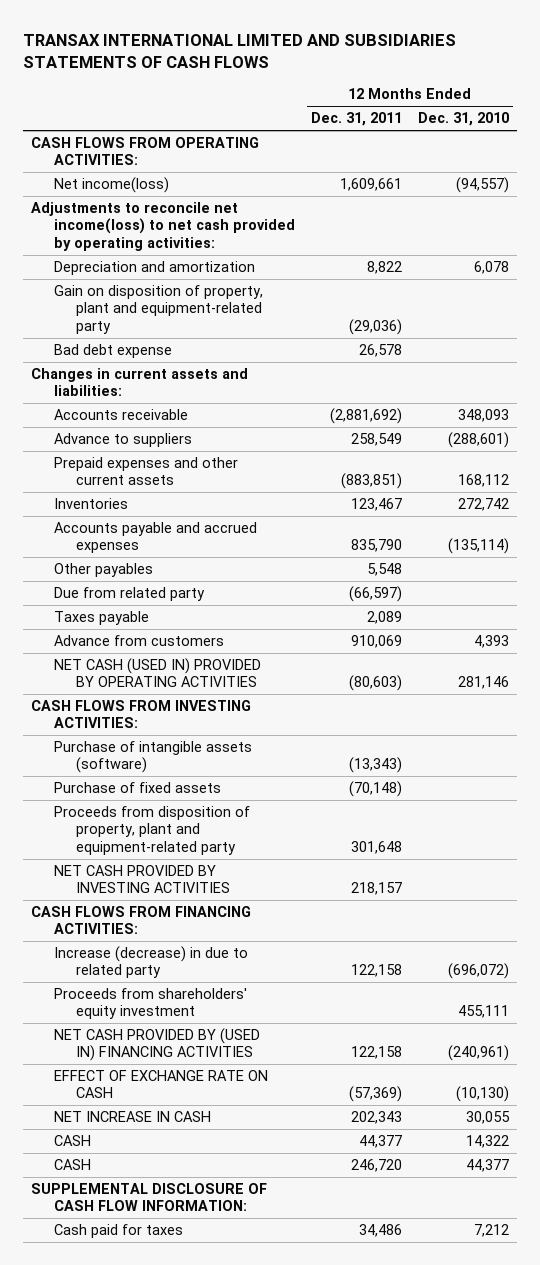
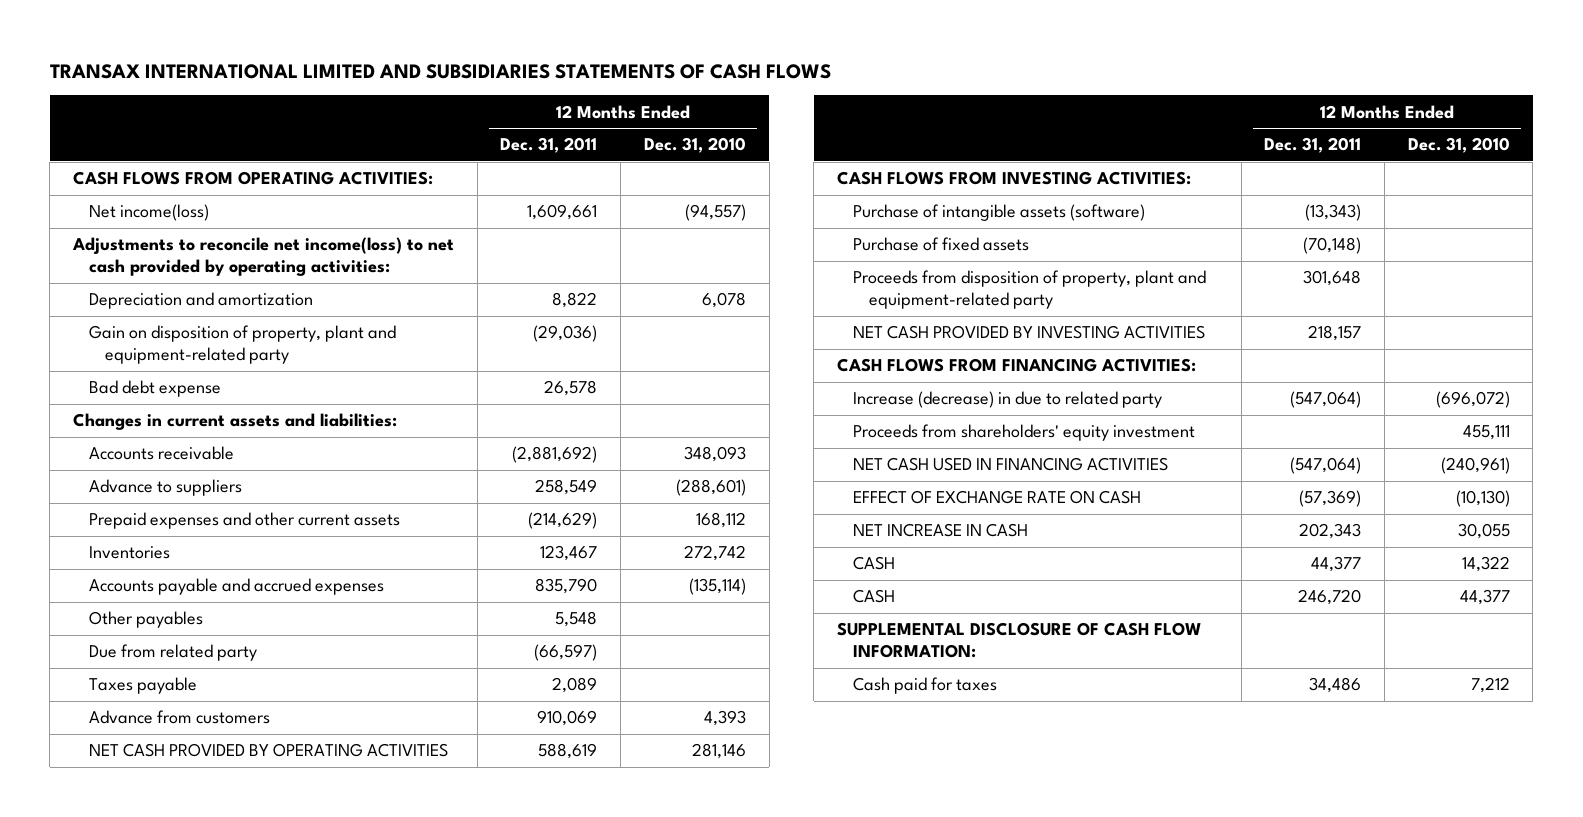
- Prepaid expenses and other current assets | (883,851) | 168,112
+ Prepaid expenses and other current assets | (214,629) | 168,112
- NET CASH (USED IN) PROVIDED BY OPERATING ACTIVITIES | (80,603) | 281,146
+ NET CASH PROVIDED BY OPERATING ACTIVITIES | 588,619 | 281,146
- Increase (decrease) in due to related party | 122,158 | (696,072)
+ Increase (decrease) in due to related party | (547,064) | (696,072)
- NET CASH PROVIDED BY (USED IN) FINANCING ACTIVITIES | 122,158 | (240,961)
+ NET CASH USED IN FINANCING ACTIVITIES | (547,064) | (240,961)

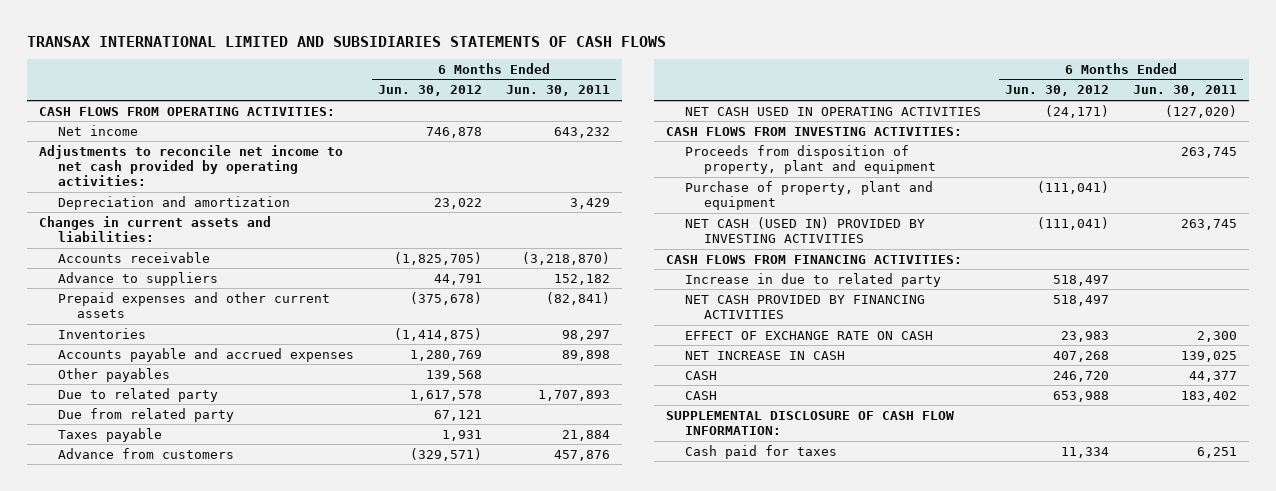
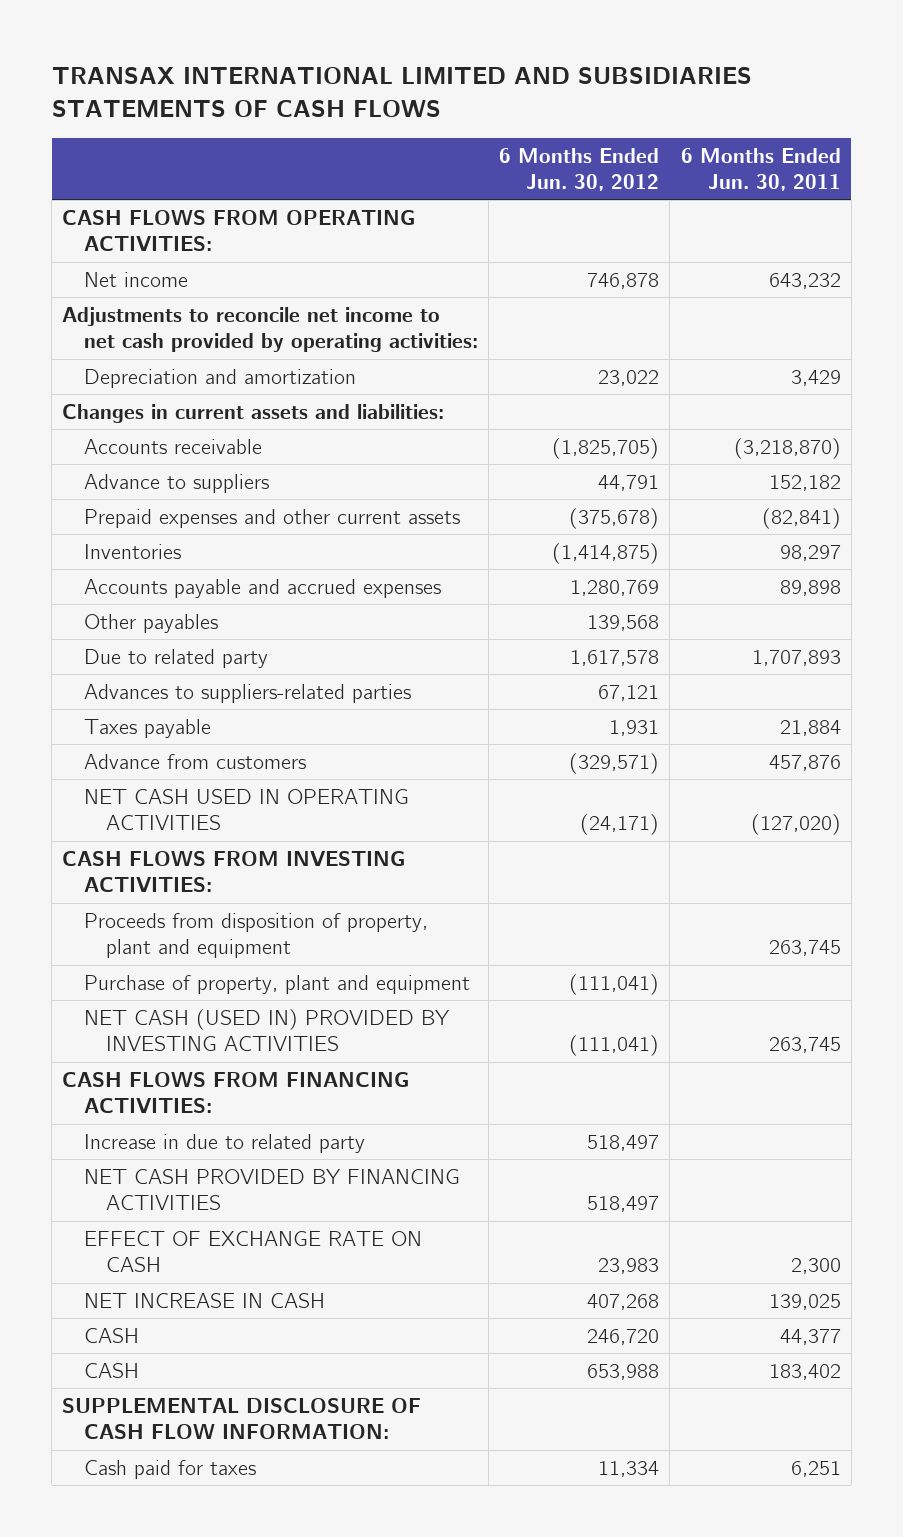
- Due from related party | 67,121 |
+ Advances to suppliers-related parties | 67,121 |

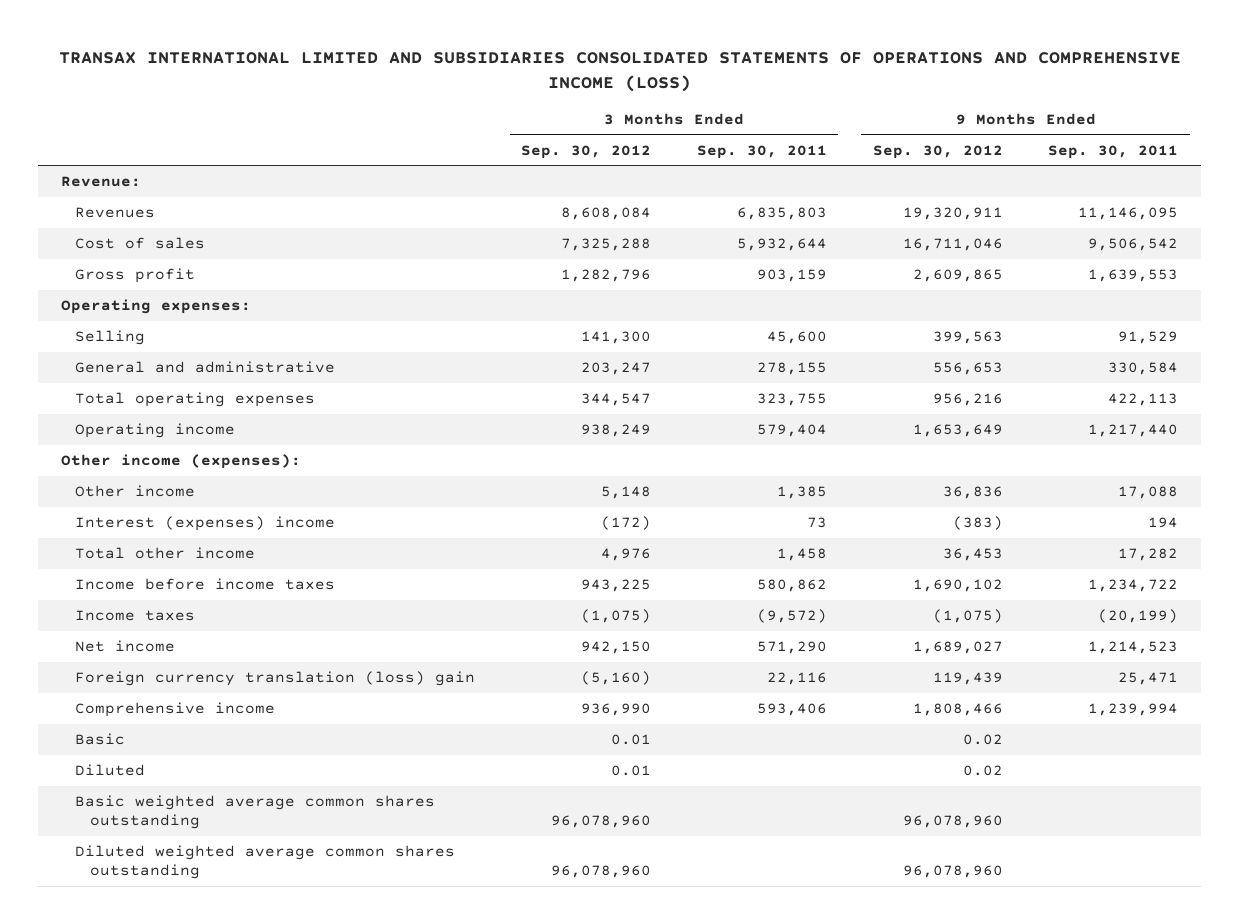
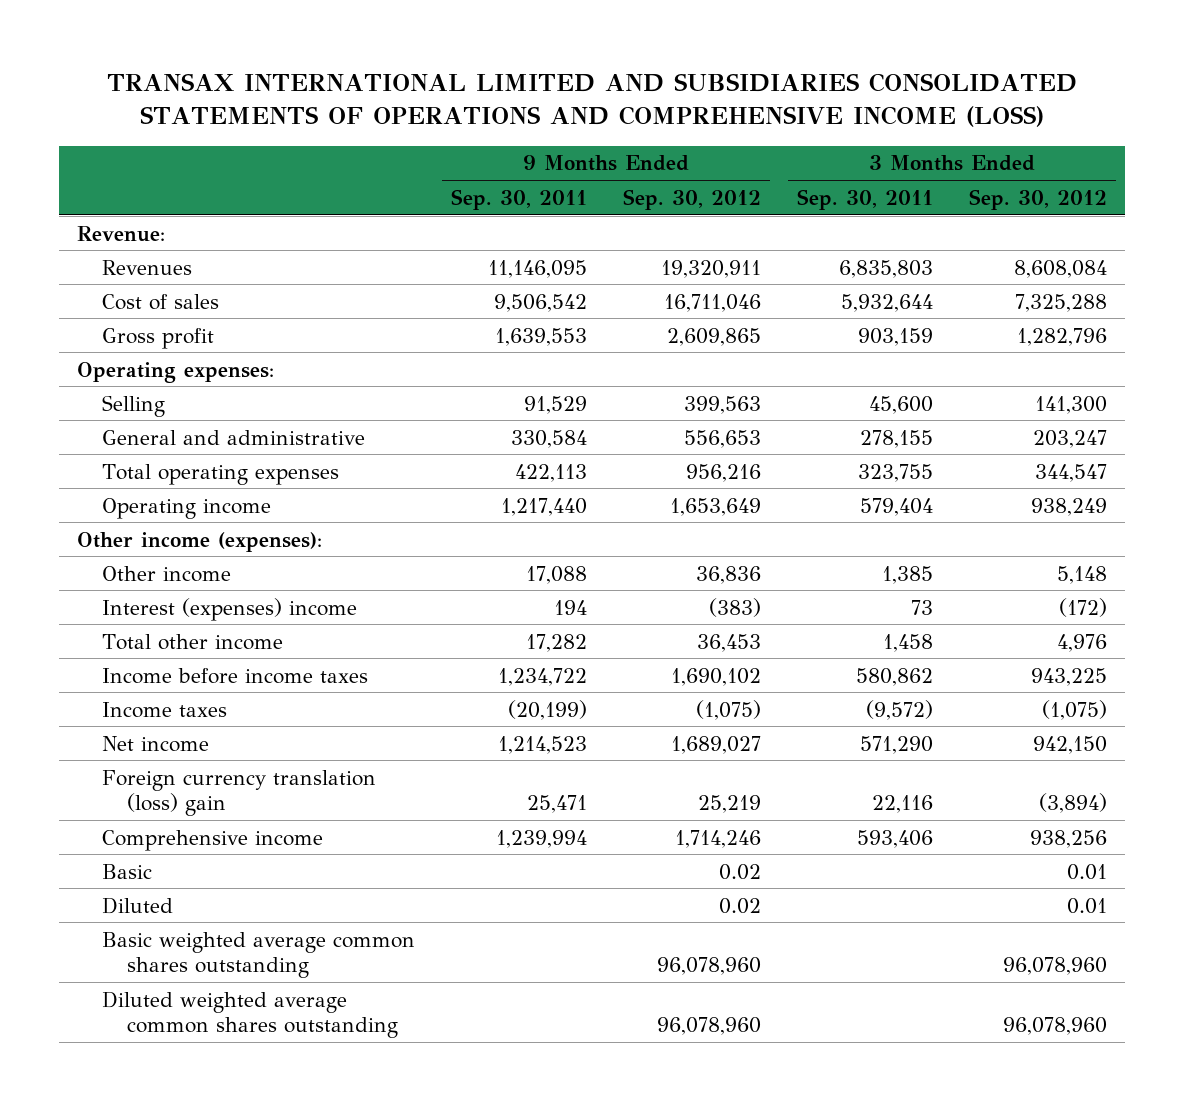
- | 3 Months Ended Sep. 30, 2012 | 3 Months Ended Sep. 30, 2011 | 9 Months Ended Sep. 30, 2012 | 9 Months Ended Sep. 30, 2011
+ | 9 Months Ended Sep. 30, 2011 | 9 Months Ended Sep. 30, 2012 | 3 Months Ended Sep. 30, 2011 | 3 Months Ended Sep. 30, 2012
- Foreign currency translation (loss) gain | (5,160) | 22,116 | 119,439 | 25,471
- Comprehensive income | 936,990 | 593,406 | 1,808,466 | 1,239,994
+ Foreign currency translation (loss) gain | 25,471 | 25,219 | 22,116 | (3,894)
+ Comprehensive income | 1,239,994 | 1,714,246 | 593,406 | 938,256

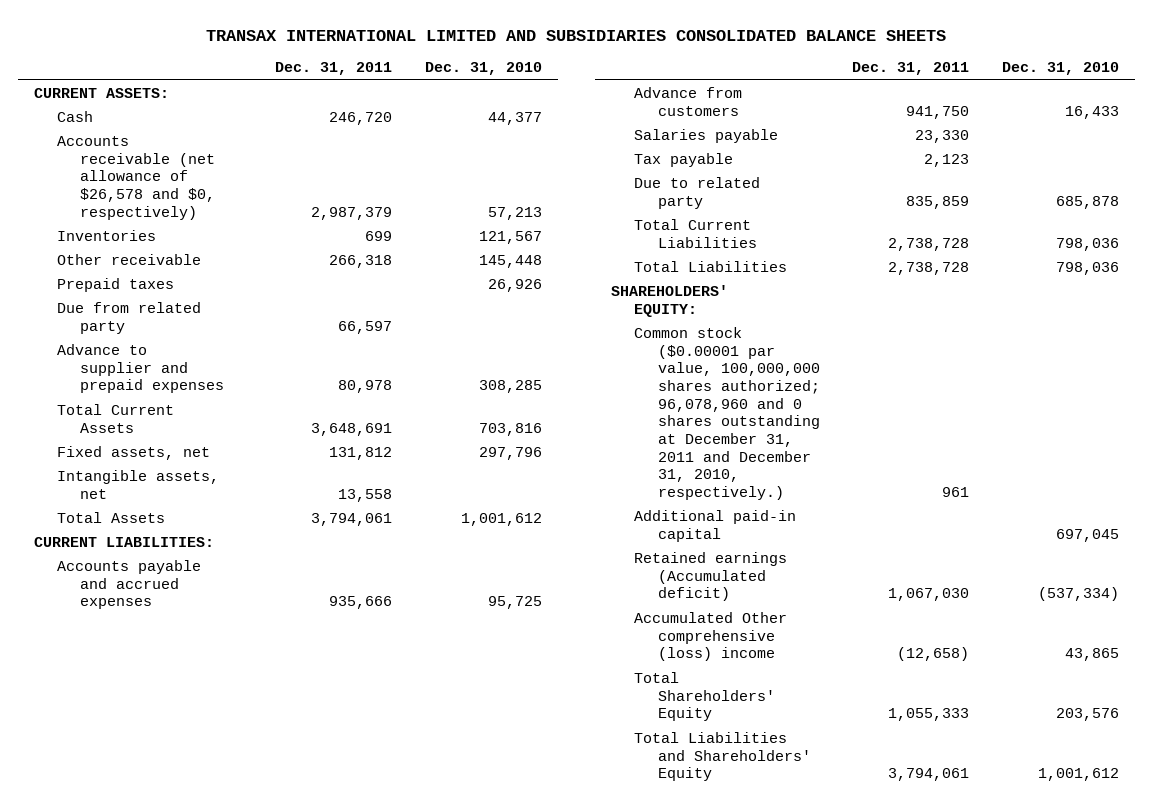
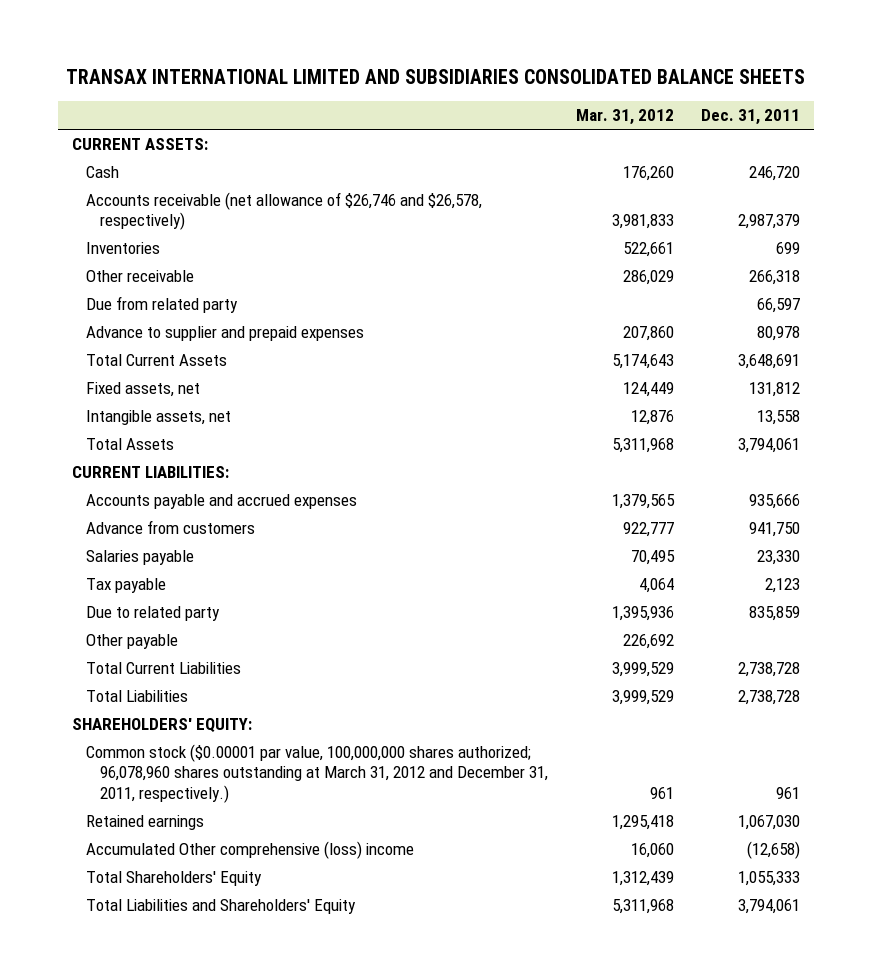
- | Dec. 31, 2011 | Dec. 31, 2010
+ | Mar. 31, 2012 | Dec. 31, 2011
- Accounts receivable (net allowance of $26,578 and $0, respectively) | 2,987,379 | 57,213
+ Accounts receivable (net allowance of $26,746 and $26,578, respectively) | 3,981,833 | 2,987,379
- Prepaid taxes | | 26,926
+ Other payable | 226,692 |
- Common stock ($0.00001 par value, 100,000,000 shares authorized; 96,078,960 and 0 shares outstanding at December 31, 2011 and December 31, 2010, respectively.) | 961 |
- Additional paid-in capital | | 697,045
- Retained earnings (Accumulated deficit) | 1,067,030 | (537,334)
+ Common stock ($0.00001 par value, 100,000,000 shares authorized; 96,078,960 shares outstanding at March 31, 2012 and December 31, 2011, respectively.) | 961 | 961
+ Retained earnings | 1,295,418 | 1,067,030

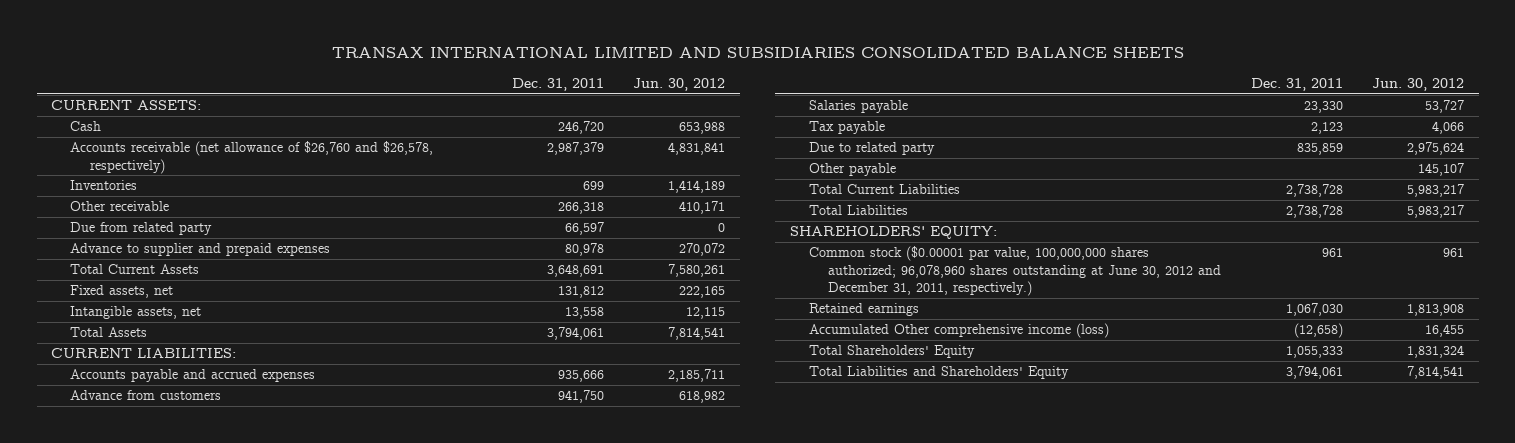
- | Mar. 31, 2012 | Dec. 31, 2011
+ | Dec. 31, 2011 | Jun. 30, 2012
- Accounts receivable (net allowance of $26,746 and $26,578, respectively) | 3,981,833 | 2,987,379
+ Accounts receivable (net allowance of $26,760 and $26,578, respectively) | 2,987,379 | 4,831,841
- Common stock ($0.00001 par value, 100,000,000 shares authorized; 96,078,960 shares outstanding at March 31, 2012 and December 31, 2011, respectively.) | 961 | 961
+ Common stock ($0.00001 par value, 100,000,000 shares authorized; 96,078,960 shares outstanding at June 30, 2012 and December 31, 2011, respectively.) | 961 | 961
- Accumulated Other comprehensive (loss) income | 16,060 | (12,658)
+ Accumulated Other comprehensive income (loss) | (12,658) | 16,455

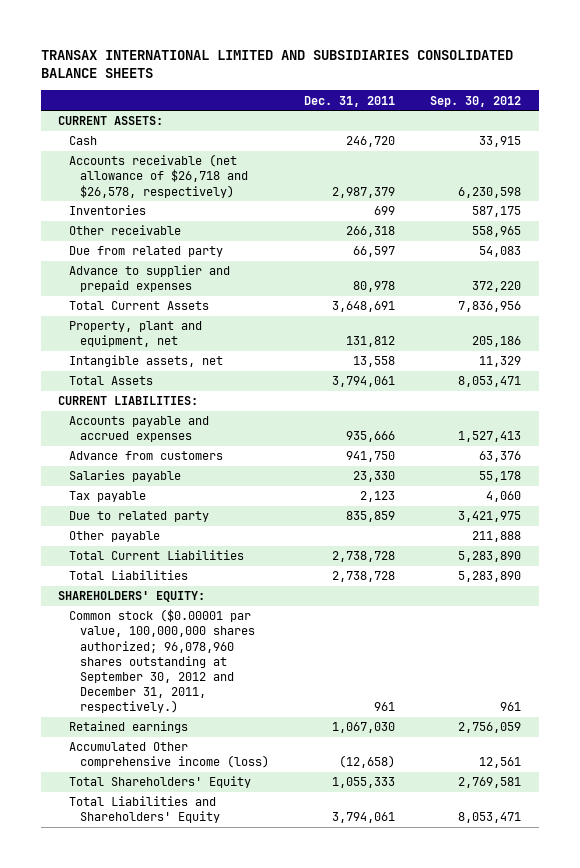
- | Dec. 31, 2011 | Jun. 30, 2012
+ | Dec. 31, 2011 | Sep. 30, 2012
- Accounts receivable (net allowance of $26,760 and $26,578, respectively) | 2,987,379 | 4,831,841
+ Accounts receivable (net allowance of $26,718 and $26,578, respectively) | 2,987,379 | 6,230,598
- Fixed assets, net | 131,812 | 222,165
+ Property, plant and equipment, net | 131,812 | 205,186
- Common stock ($0.00001 par value, 100,000,000 shares authorized; 96,078,960 shares outstanding at June 30, 2012 and December 31, 2011, respectively.) | 961 | 961
+ Common stock ($0.00001 par value, 100,000,000 shares authorized; 96,078,960 shares outstanding at September 30, 2012 and December 31, 2011, respectively.) | 961 | 961

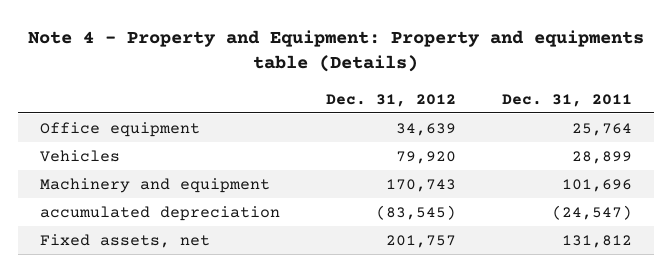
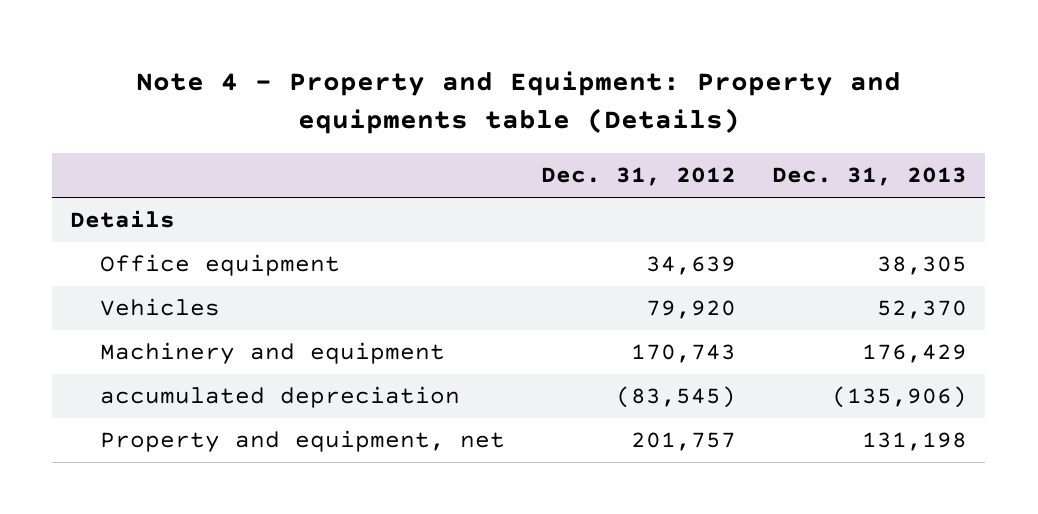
- | Dec. 31, 2012 | Dec. 31, 2011
+ | Dec. 31, 2012 | Dec. 31, 2013
+ Details
- Fixed assets, net | 201,757 | 131,812
+ Property and equipment, net | 201,757 | 131,198

